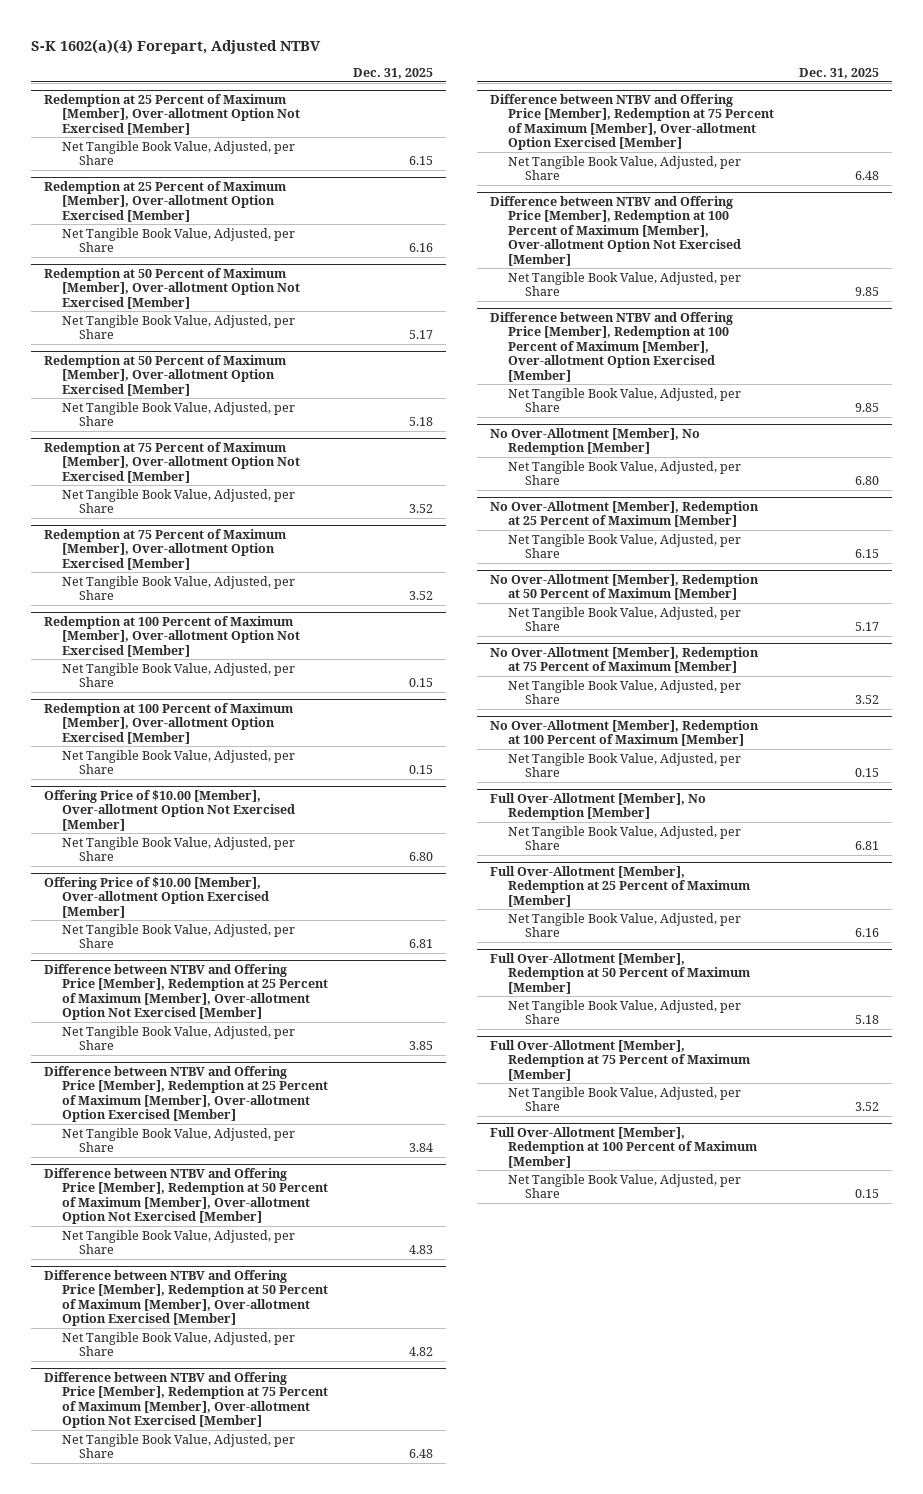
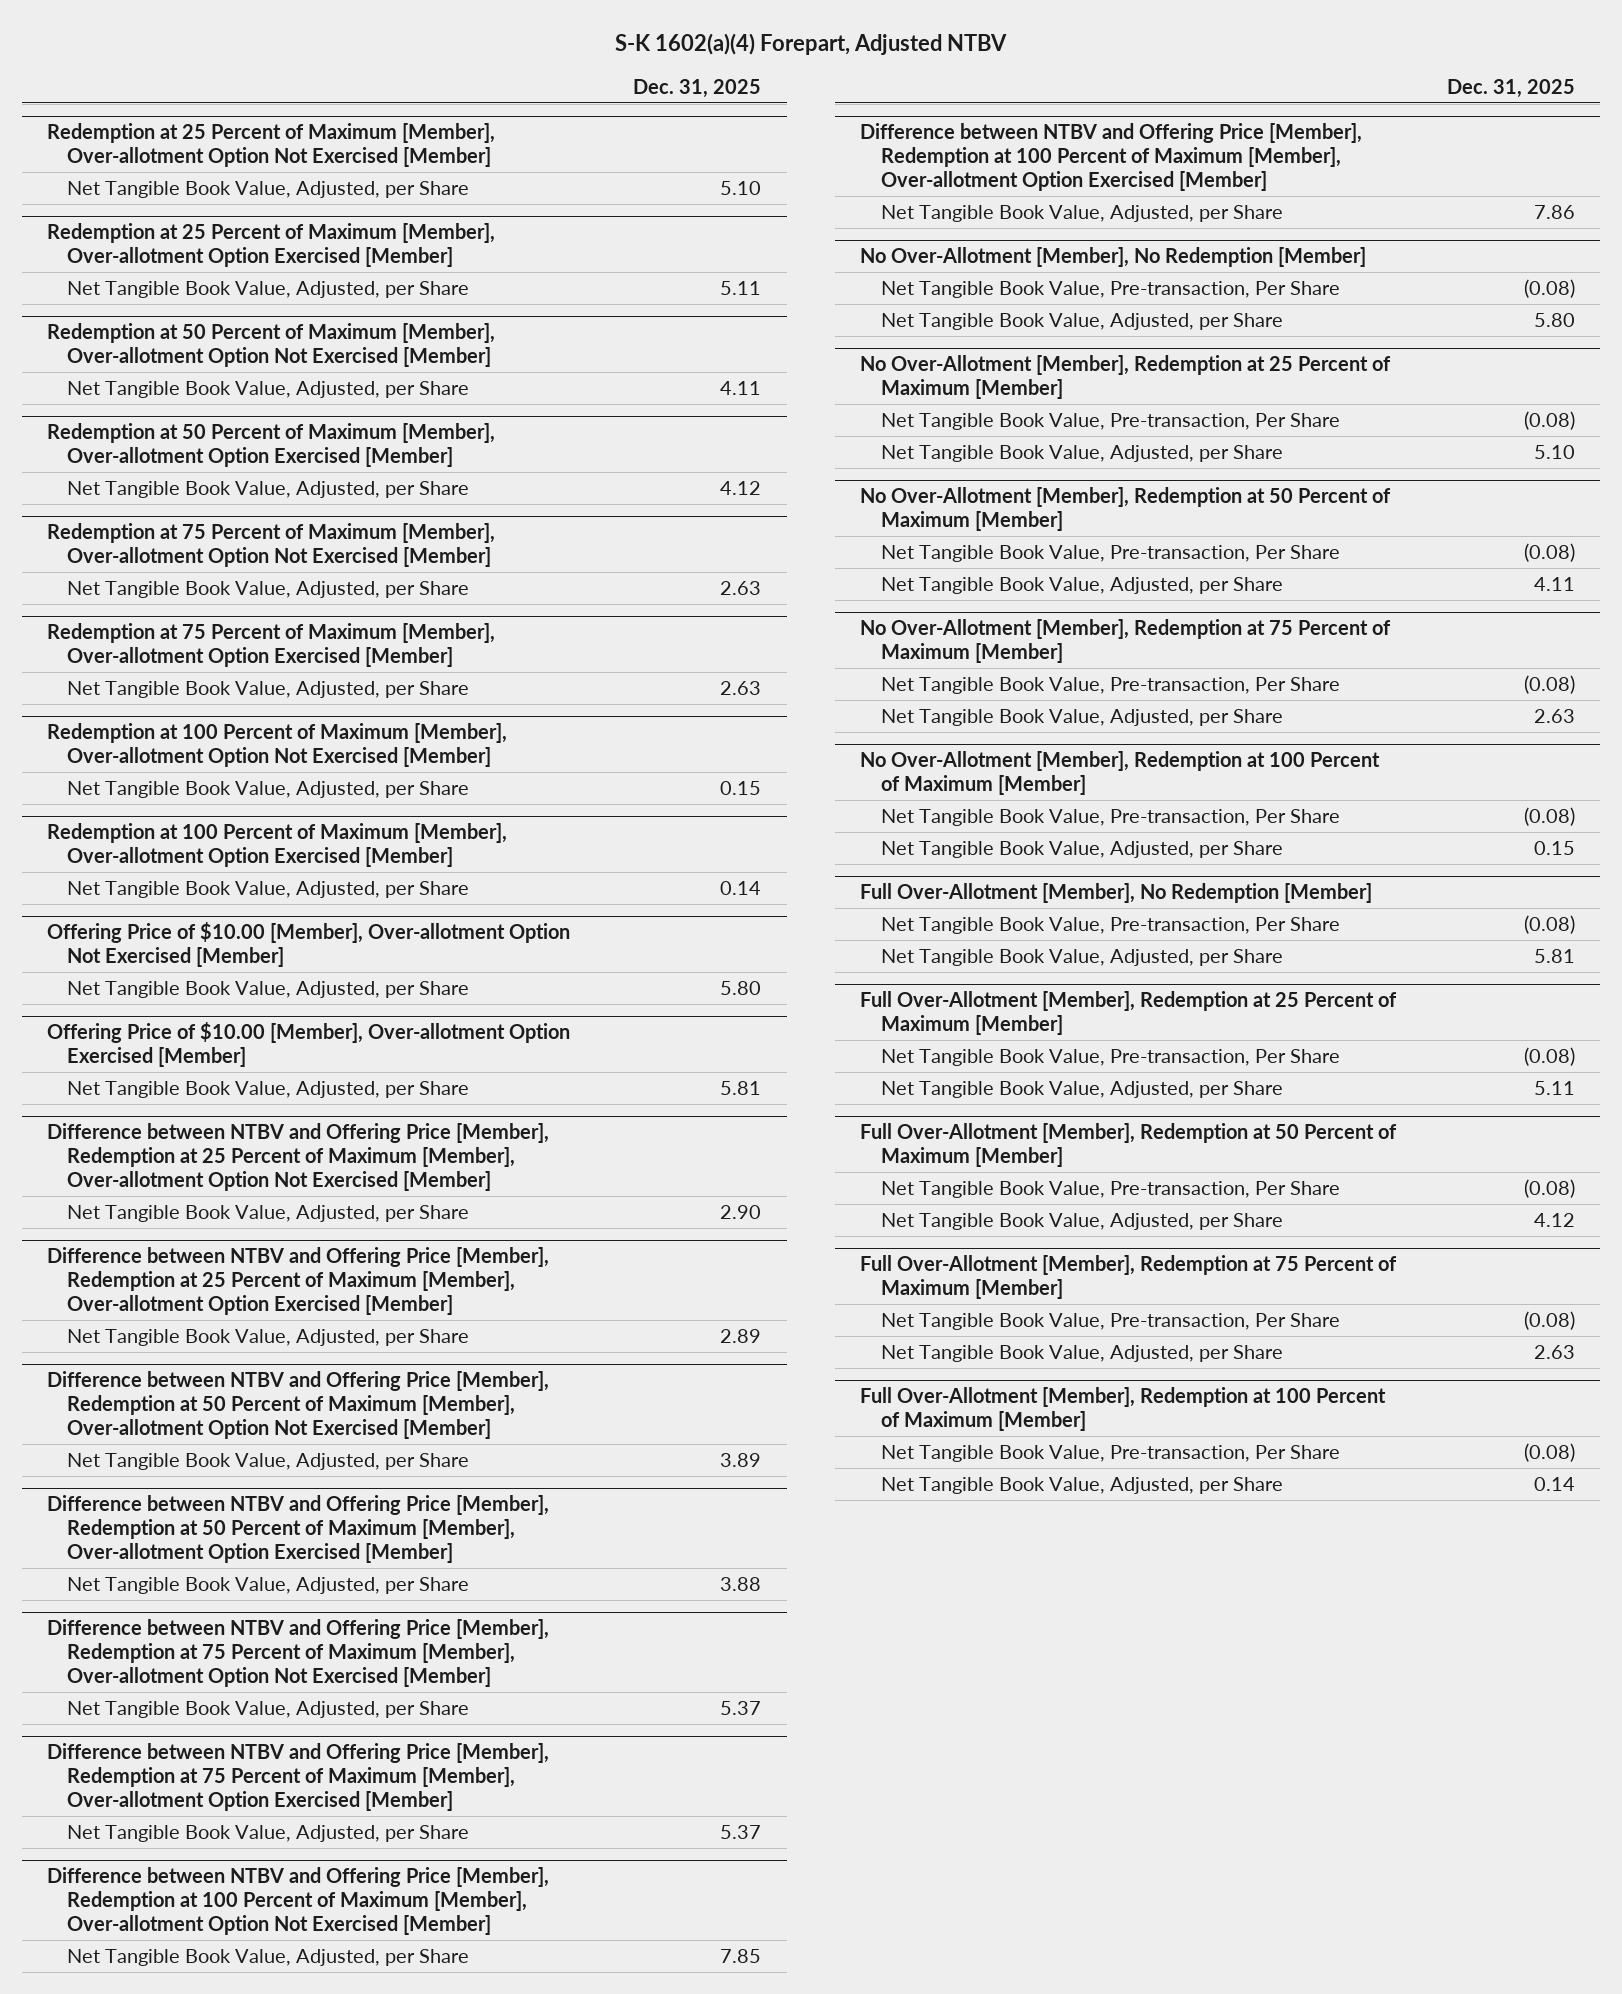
@ Redemption at 25 Percent of Maximum [Member], Over-allotment Option Not Exercised [Member]
- Net Tangible Book Value, Adjusted, per Share | 6.15
+ Net Tangible Book Value, Adjusted, per Share | 5.10
@ Redemption at 25 Percent of Maximum [Member], Over-allotment Option Exercised [Member]
- Net Tangible Book Value, Adjusted, per Share | 6.16
+ Net Tangible Book Value, Adjusted, per Share | 5.11
@ Redemption at 50 Percent of Maximum [Member], Over-allotment Option Not Exercised [Member]
- Net Tangible Book Value, Adjusted, per Share | 5.17
+ Net Tangible Book Value, Adjusted, per Share | 4.11
@ Redemption at 50 Percent of Maximum [Member], Over-allotment Option Exercised [Member]
- Net Tangible Book Value, Adjusted, per Share | 5.18
+ Net Tangible Book Value, Adjusted, per Share | 4.12
@ Redemption at 75 Percent of Maximum [Member], Over-allotment Option Not Exercised [Member]
- Net Tangible Book Value, Adjusted, per Share | 3.52
+ Net Tangible Book Value, Adjusted, per Share | 2.63
@ Redemption at 75 Percent of Maximum [Member], Over-allotment Option Exercised [Member]
- Net Tangible Book Value, Adjusted, per Share | 3.52
+ Net Tangible Book Value, Adjusted, per Share | 2.63
@ Redemption at 100 Percent of Maximum [Member], Over-allotment Option Exercised [Member]
- Net Tangible Book Value, Adjusted, per Share | 0.15
+ Net Tangible Book Value, Adjusted, per Share | 0.14
@ Offering Price of $10.00 [Member], Over-allotment Option Not Exercised [Member]
- Net Tangible Book Value, Adjusted, per Share | 6.80
+ Net Tangible Book Value, Adjusted, per Share | 5.80
@ Offering Price of $10.00 [Member], Over-allotment Option Exercised [Member]
- Net Tangible Book Value, Adjusted, per Share | 6.81
+ Net Tangible Book Value, Adjusted, per Share | 5.81
@ Difference between NTBV and Offering Price [Member], Redemption at 25 Percent of Maximum [Member], Over-allotment Option Not Exercised [Member]
- Net Tangible Book Value, Adjusted, per Share | 3.85
+ Net Tangible Book Value, Adjusted, per Share | 2.90
@ Difference between NTBV and Offering Price [Member], Redemption at 25 Percent of Maximum [Member], Over-allotment Option Exercised [Member]
- Net Tangible Book Value, Adjusted, per Share | 3.84
+ Net Tangible Book Value, Adjusted, per Share | 2.89
@ Difference between NTBV and Offering Price [Member], Redemption at 50 Percent of Maximum [Member], Over-allotment Option Not Exercised [Member]
- Net Tangible Book Value, Adjusted, per Share | 4.83
+ Net Tangible Book Value, Adjusted, per Share | 3.89
@ Difference between NTBV and Offering Price [Member], Redemption at 50 Percent of Maximum [Member], Over-allotment Option Exercised [Member]
- Net Tangible Book Value, Adjusted, per Share | 4.82
+ Net Tangible Book Value, Adjusted, per Share | 3.88
@ Difference between NTBV and Offering Price [Member], Redemption at 75 Percent of Maximum [Member], Over-allotment Option Not Exercised [Member]
- Net Tangible Book Value, Adjusted, per Share | 6.48
+ Net Tangible Book Value, Adjusted, per Share | 5.37
@ Difference between NTBV and Offering Price [Member], Redemption at 75 Percent of Maximum [Member], Over-allotment Option Exercised [Member]
- Net Tangible Book Value, Adjusted, per Share | 6.48
+ Net Tangible Book Value, Adjusted, per Share | 5.37
@ Difference between NTBV and Offering Price [Member], Redemption at 100 Percent of Maximum [Member], Over-allotment Option Not Exercised [Member]
- Net Tangible Book Value, Adjusted, per Share | 9.85
+ Net Tangible Book Value, Adjusted, per Share | 7.85
@ Difference between NTBV and Offering Price [Member], Redemption at 100 Percent of Maximum [Member], Over-allotment Option Exercised [Member]
- Net Tangible Book Value, Adjusted, per Share | 9.85
+ Net Tangible Book Value, Adjusted, per Share | 7.86
@ No Over-Allotment [Member], No Redemption [Member]
- Net Tangible Book Value, Adjusted, per Share | 6.80
+ Net Tangible Book Value, Pre-transaction, Per Share | (0.08)
+ Net Tangible Book Value, Adjusted, per Share | 5.80
@ No Over-Allotment [Member], Redemption at 25 Percent of Maximum [Member]
- Net Tangible Book Value, Adjusted, per Share | 6.15
+ Net Tangible Book Value, Pre-transaction, Per Share | (0.08)
+ Net Tangible Book Value, Adjusted, per Share | 5.10
@ No Over-Allotment [Member], Redemption at 50 Percent of Maximum [Member]
- Net Tangible Book Value, Adjusted, per Share | 5.17
+ Net Tangible Book Value, Pre-transaction, Per Share | (0.08)
+ Net Tangible Book Value, Adjusted, per Share | 4.11
@ No Over-Allotment [Member], Redemption at 75 Percent of Maximum [Member]
- Net Tangible Book Value, Adjusted, per Share | 3.52
+ Net Tangible Book Value, Pre-transaction, Per Share | (0.08)
+ Net Tangible Book Value, Adjusted, per Share | 2.63
@ No Over-Allotment [Member], Redemption at 100 Percent of Maximum [Member]
+ Net Tangible Book Value, Pre-transaction, Per Share | (0.08)
@ Full Over-Allotment [Member], No Redemption [Member]
- Net Tangible Book Value, Adjusted, per Share | 6.81
+ Net Tangible Book Value, Pre-transaction, Per Share | (0.08)
+ Net Tangible Book Value, Adjusted, per Share | 5.81
@ Full Over-Allotment [Member], Redemption at 25 Percent of Maximum [Member]
- Net Tangible Book Value, Adjusted, per Share | 6.16
+ Net Tangible Book Value, Pre-transaction, Per Share | (0.08)
+ Net Tangible Book Value, Adjusted, per Share | 5.11
@ Full Over-Allotment [Member], Redemption at 50 Percent of Maximum [Member]
- Net Tangible Book Value, Adjusted, per Share | 5.18
+ Net Tangible Book Value, Pre-transaction, Per Share | (0.08)
+ Net Tangible Book Value, Adjusted, per Share | 4.12
@ Full Over-Allotment [Member], Redemption at 75 Percent of Maximum [Member]
- Net Tangible Book Value, Adjusted, per Share | 3.52
+ Net Tangible Book Value, Pre-transaction, Per Share | (0.08)
+ Net Tangible Book Value, Adjusted, per Share | 2.63
@ Full Over-Allotment [Member], Redemption at 100 Percent of Maximum [Member]
- Net Tangible Book Value, Adjusted, per Share | 0.15
+ Net Tangible Book Value, Pre-transaction, Per Share | (0.08)
+ Net Tangible Book Value, Adjusted, per Share | 0.14

